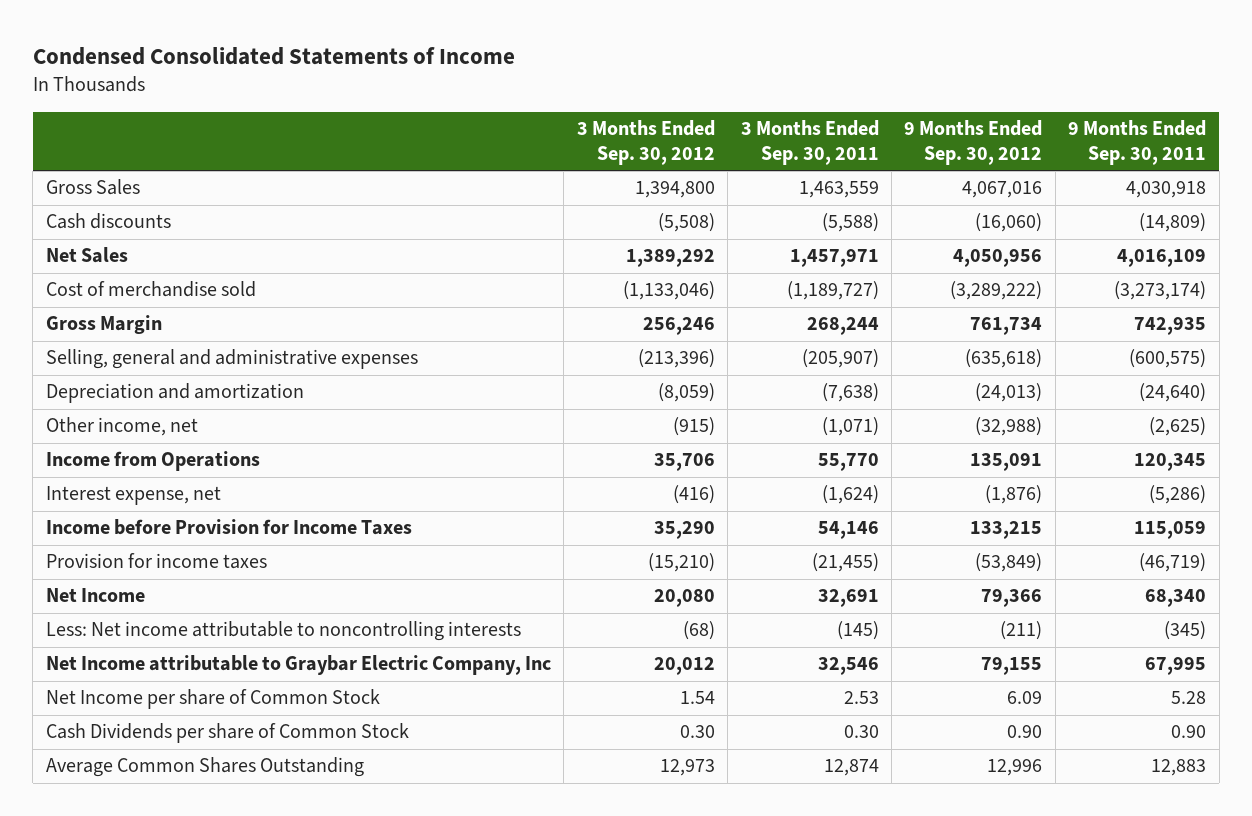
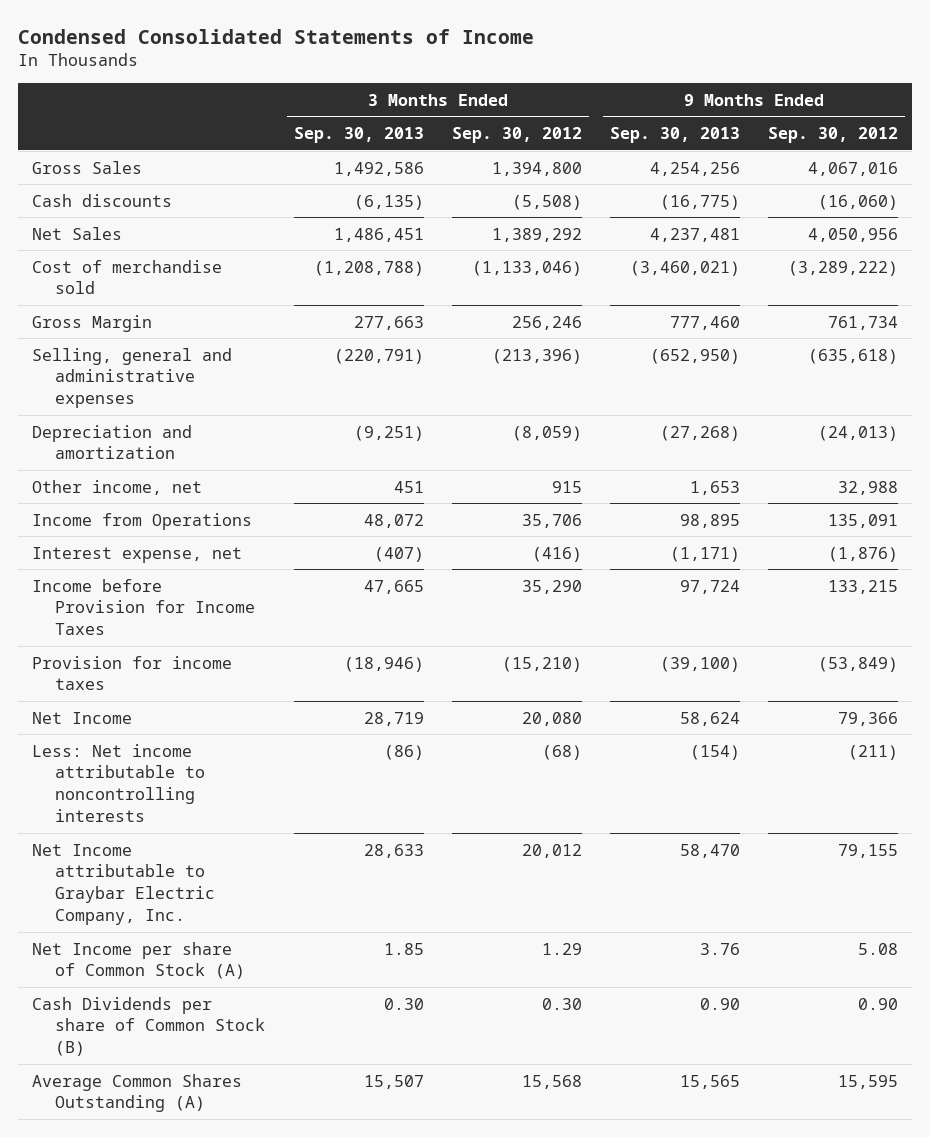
- | 3 Months Ended Sep. 30, 2012 | 3 Months Ended Sep. 30, 2011 | 9 Months Ended Sep. 30, 2012 | 9 Months Ended Sep. 30, 2011
+ | 3 Months Ended Sep. 30, 2013 | 3 Months Ended Sep. 30, 2012 | 9 Months Ended Sep. 30, 2013 | 9 Months Ended Sep. 30, 2012
- Other income, net | (915) | (1,071) | (32,988) | (2,625)
+ Other income, net | 451 | 915 | 1,653 | 32,988
- Net Income attributable to Graybar Electric Company, Inc | 20,012 | 32,546 | 79,155 | 67,995
- Net Income per share of Common Stock | 1.54 | 2.53 | 6.09 | 5.28
- Cash Dividends per share of Common Stock | 0.30 | 0.30 | 0.90 | 0.90
- Average Common Shares Outstanding | 12,973 | 12,874 | 12,996 | 12,883
+ Net Income attributable to Graybar Electric Company, Inc. | 28,633 | 20,012 | 58,470 | 79,155
+ Net Income per share of Common Stock (A) | 1.85 | 1.29 | 3.76 | 5.08
+ Cash Dividends per share of Common Stock (B) | 0.30 | 0.30 | 0.90 | 0.90
+ Average Common Shares Outstanding (A) | 15,507 | 15,568 | 15,565 | 15,595

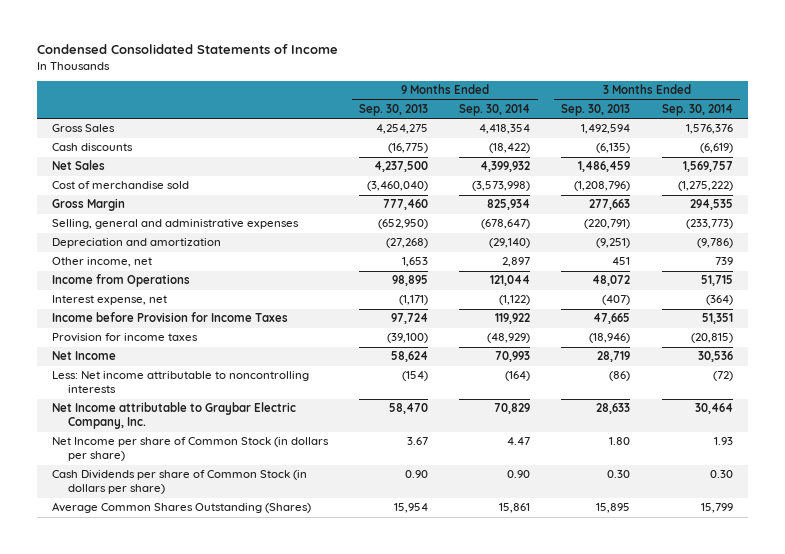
- | 3 Months Ended Sep. 30, 2013 | 3 Months Ended Sep. 30, 2012 | 9 Months Ended Sep. 30, 2013 | 9 Months Ended Sep. 30, 2012
+ | 9 Months Ended Sep. 30, 2013 | 9 Months Ended Sep. 30, 2014 | 3 Months Ended Sep. 30, 2013 | 3 Months Ended Sep. 30, 2014
- Gross Sales | 1,492,586 | 1,394,800 | 4,254,256 | 4,067,016
+ Gross Sales | 4,254,275 | 4,418,354 | 1,492,594 | 1,576,376
- Net Sales | 1,486,451 | 1,389,292 | 4,237,481 | 4,050,956
- Cost of merchandise sold | (1,208,788) | (1,133,046) | (3,460,021) | (3,289,222)
+ Net Sales | 4,237,500 | 4,399,932 | 1,486,459 | 1,569,757
+ Cost of merchandise sold | (3,460,040) | (3,573,998) | (1,208,796) | (1,275,222)
- Net Income per share of Common Stock (A) | 1.85 | 1.29 | 3.76 | 5.08
- Cash Dividends per share of Common Stock (B) | 0.30 | 0.30 | 0.90 | 0.90
- Average Common Shares Outstanding (A) | 15,507 | 15,568 | 15,565 | 15,595
+ Net Income per share of Common Stock (in dollars per share) | 3.67 | 4.47 | 1.80 | 1.93
+ Cash Dividends per share of Common Stock (in dollars per share) | 0.90 | 0.90 | 0.30 | 0.30
+ Average Common Shares Outstanding (Shares) | 15,954 | 15,861 | 15,895 | 15,799

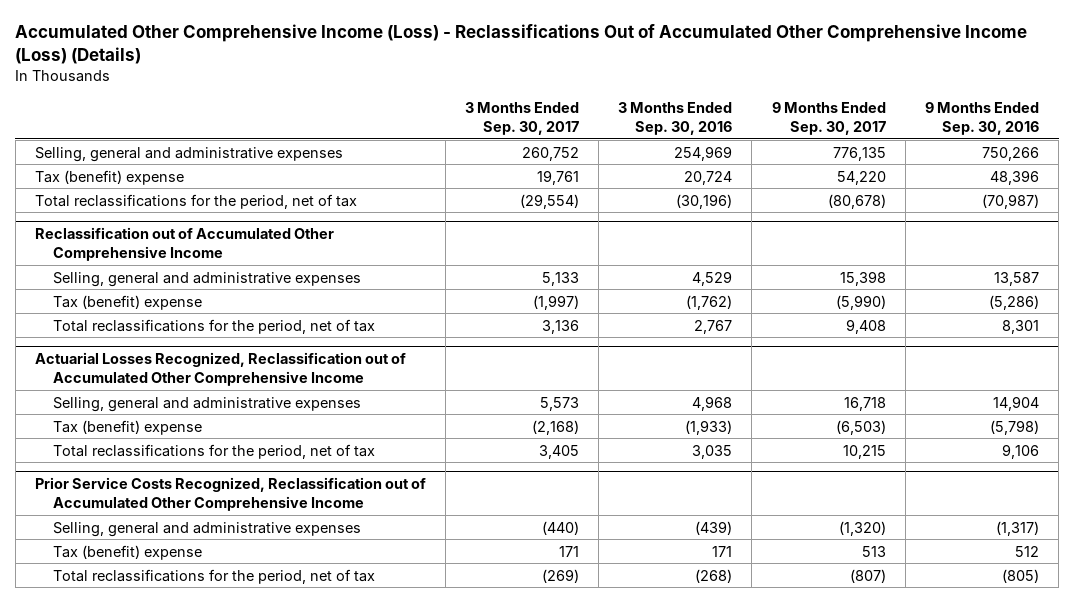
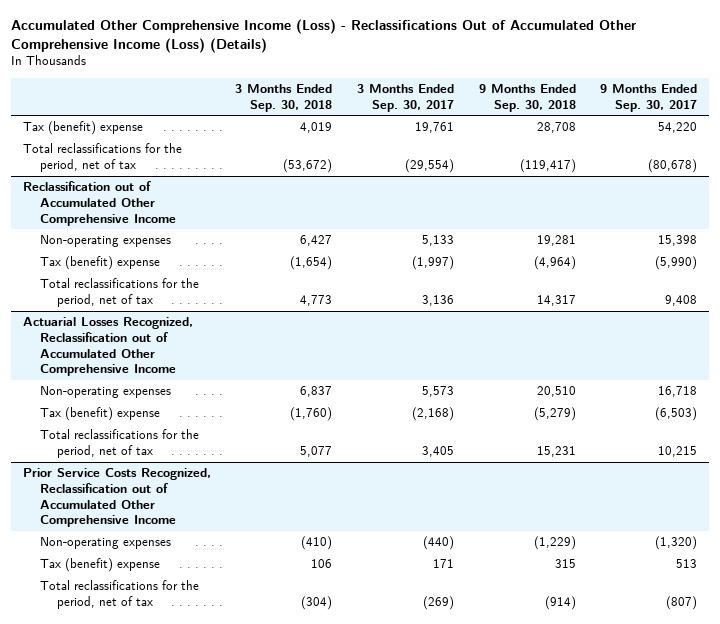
- | 3 Months Ended Sep. 30, 2017 | 3 Months Ended Sep. 30, 2016 | 9 Months Ended Sep. 30, 2017 | 9 Months Ended Sep. 30, 2016
+ | 3 Months Ended Sep. 30, 2018 | 3 Months Ended Sep. 30, 2017 | 9 Months Ended Sep. 30, 2018 | 9 Months Ended Sep. 30, 2017
- Selling, general and administrative expenses | 260,752 | 254,969 | 776,135 | 750,266
@ Reclassification out of Accumulated Other Comprehensive Income
- Selling, general and administrative expenses | 5,133 | 4,529 | 15,398 | 13,587
+ Non-operating expenses | 6,427 | 5,133 | 19,281 | 15,398
@ Actuarial Losses Recognized, Reclassification out of Accumulated Other Comprehensive Income
- Selling, general and administrative expenses | 5,573 | 4,968 | 16,718 | 14,904
+ Non-operating expenses | 6,837 | 5,573 | 20,510 | 16,718
@ Prior Service Costs Recognized, Reclassification out of Accumulated Other Comprehensive Income
- Selling, general and administrative expenses | (440) | (439) | (1,320) | (1,317)
+ Non-operating expenses | (410) | (440) | (1,229) | (1,320)

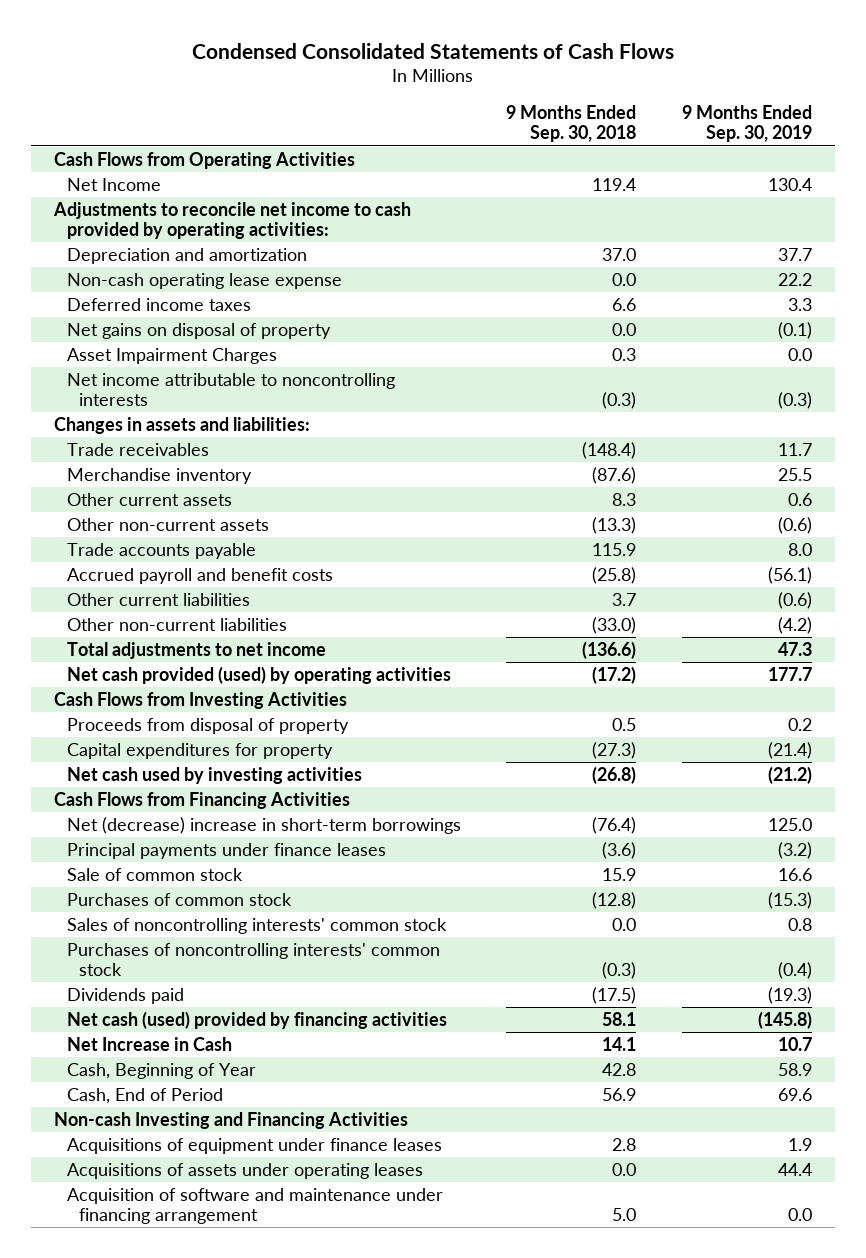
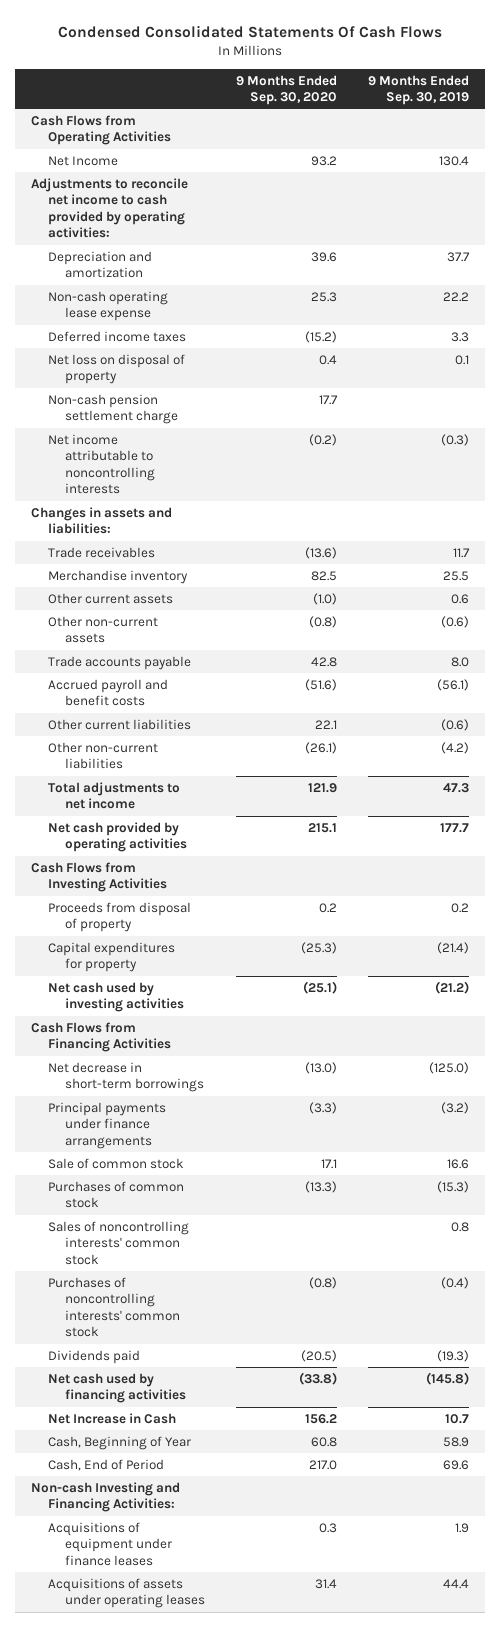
- Condensed Consolidated Statements of Cash Flows
+ Condensed Consolidated Statements Of Cash Flows
- | 9 Months Ended Sep. 30, 2018 | 9 Months Ended Sep. 30, 2019
+ | 9 Months Ended Sep. 30, 2020 | 9 Months Ended Sep. 30, 2019
- Net gains on disposal of property | 0.0 | (0.1)
- Asset Impairment Charges | 0.3 | 0.0
+ Net loss on disposal of property | 0.4 | 0.1
+ Non-cash pension settlement charge | 17.7 |
- Net cash provided (used) by operating activities | (17.2) | 177.7
+ Net cash provided by operating activities | 215.1 | 177.7
- Net (decrease) increase in short-term borrowings | (76.4) | 125.0
- Principal payments under finance leases | (3.6) | (3.2)
+ Net decrease in short-term borrowings | (13.0) | (125.0)
+ Principal payments under finance arrangements | (3.3) | (3.2)
- Net cash (used) provided by financing activities | 58.1 | (145.8)
+ Net cash used by financing activities | (33.8) | (145.8)
- Non-cash Investing and Financing Activities
+ Non-cash Investing and Financing Activities:
- Acquisition of software and maintenance under financing arrangement | 5.0 | 0.0

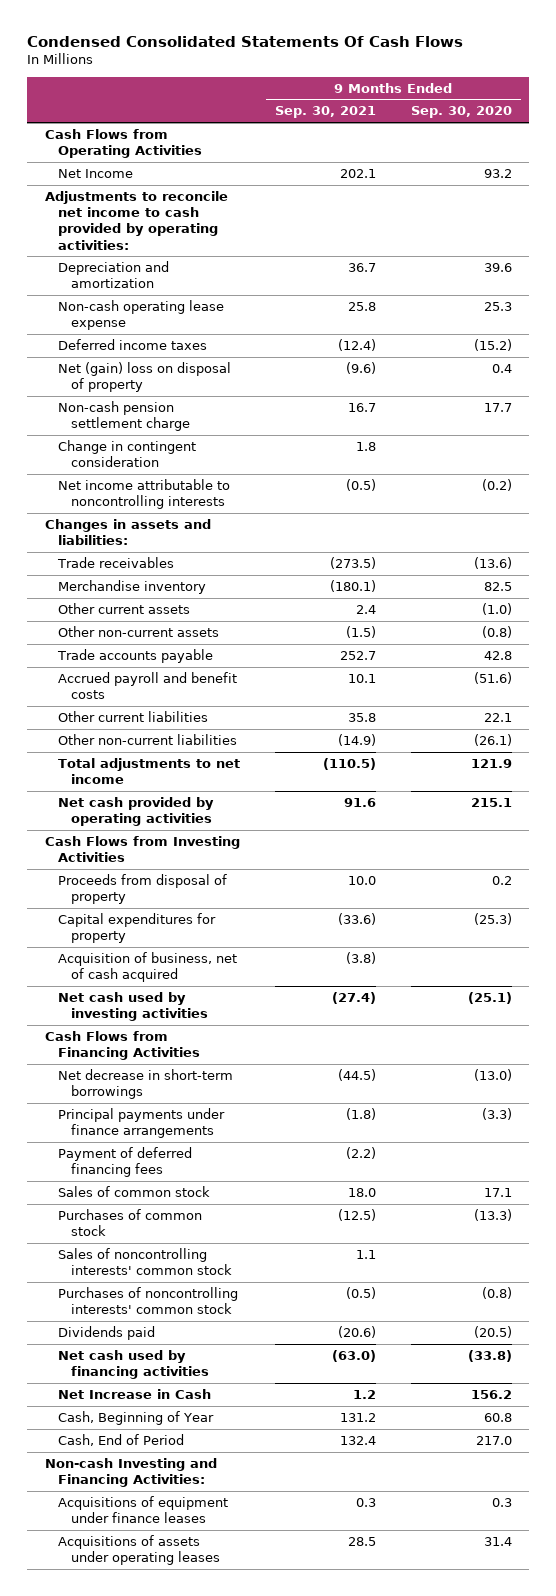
- | 9 Months Ended Sep. 30, 2020 | 9 Months Ended Sep. 30, 2019
+ | 9 Months Ended Sep. 30, 2021 | 9 Months Ended Sep. 30, 2020
- Net loss on disposal of property | 0.4 | 0.1
+ Net (gain) loss on disposal of property | (9.6) | 0.4
+ Change in contingent consideration | 1.8 |
+ Acquisition of business, net of cash acquired | (3.8) |
- Sale of common stock | 17.1 | 16.6
+ Payment of deferred financing fees | (2.2) |
+ Sales of common stock | 18.0 | 17.1

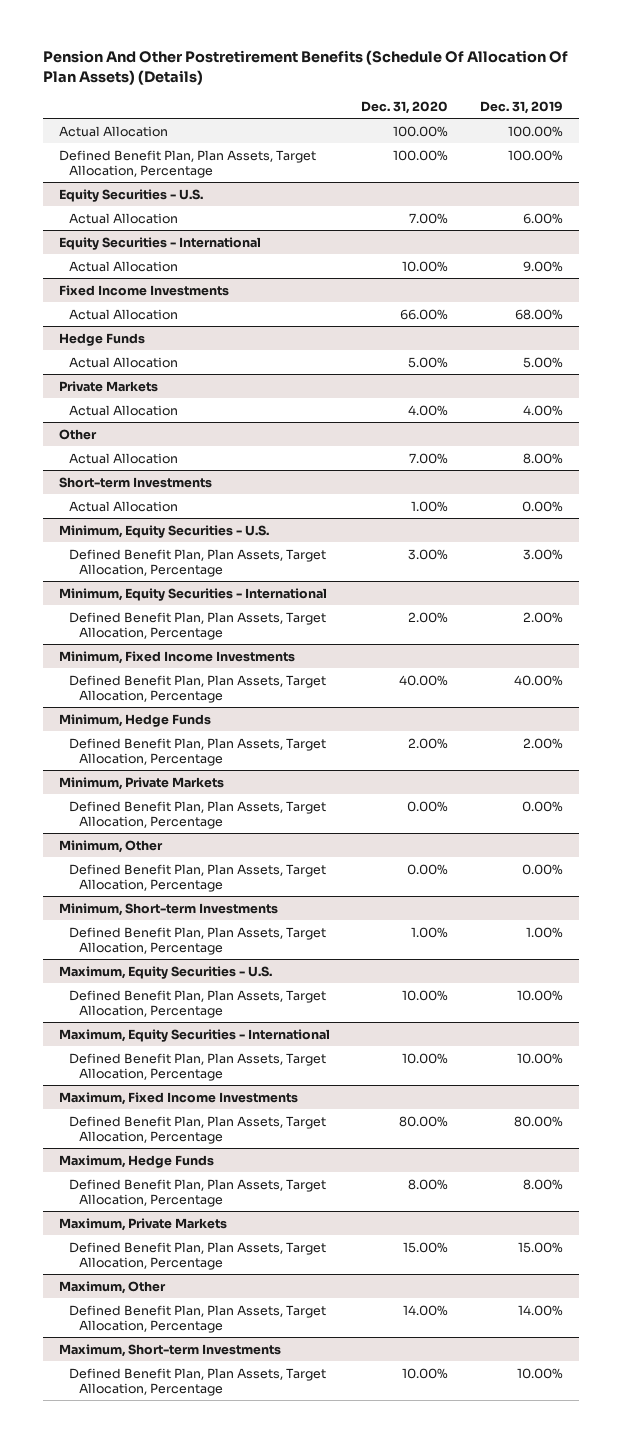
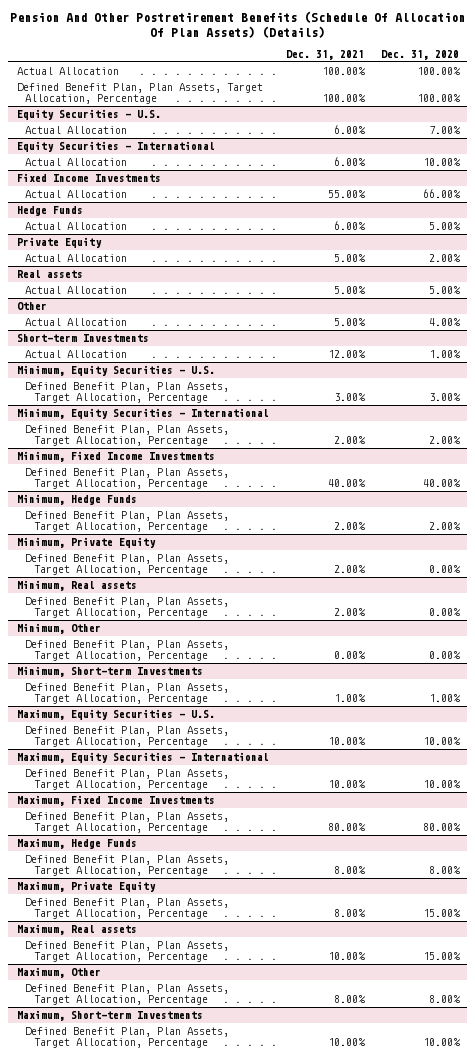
- | Dec. 31, 2020 | Dec. 31, 2019
+ | Dec. 31, 2021 | Dec. 31, 2020
- Private Markets
- Actual Allocation | 4.00% | 4.00%
+ Private Equity
+ Actual Allocation | 5.00% | 2.00%
+ Real assets
+ Actual Allocation | 5.00% | 5.00%
@ Other
- Actual Allocation | 7.00% | 8.00%
+ Actual Allocation | 5.00% | 4.00%
- Minimum, Private Markets
+ Minimum, Private Equity
+ Minimum, Real assets
+ Defined Benefit Plan, Plan Assets, Target Allocation, Percentage | 2.00% | 0.00%
- Maximum, Private Markets
+ Maximum, Private Equity
+ Maximum, Real assets
+ Defined Benefit Plan, Plan Assets, Target Allocation, Percentage | 10.00% | 15.00%
@ Maximum, Other
- Defined Benefit Plan, Plan Assets, Target Allocation, Percentage | 14.00% | 14.00%
+ Defined Benefit Plan, Plan Assets, Target Allocation, Percentage | 8.00% | 8.00%

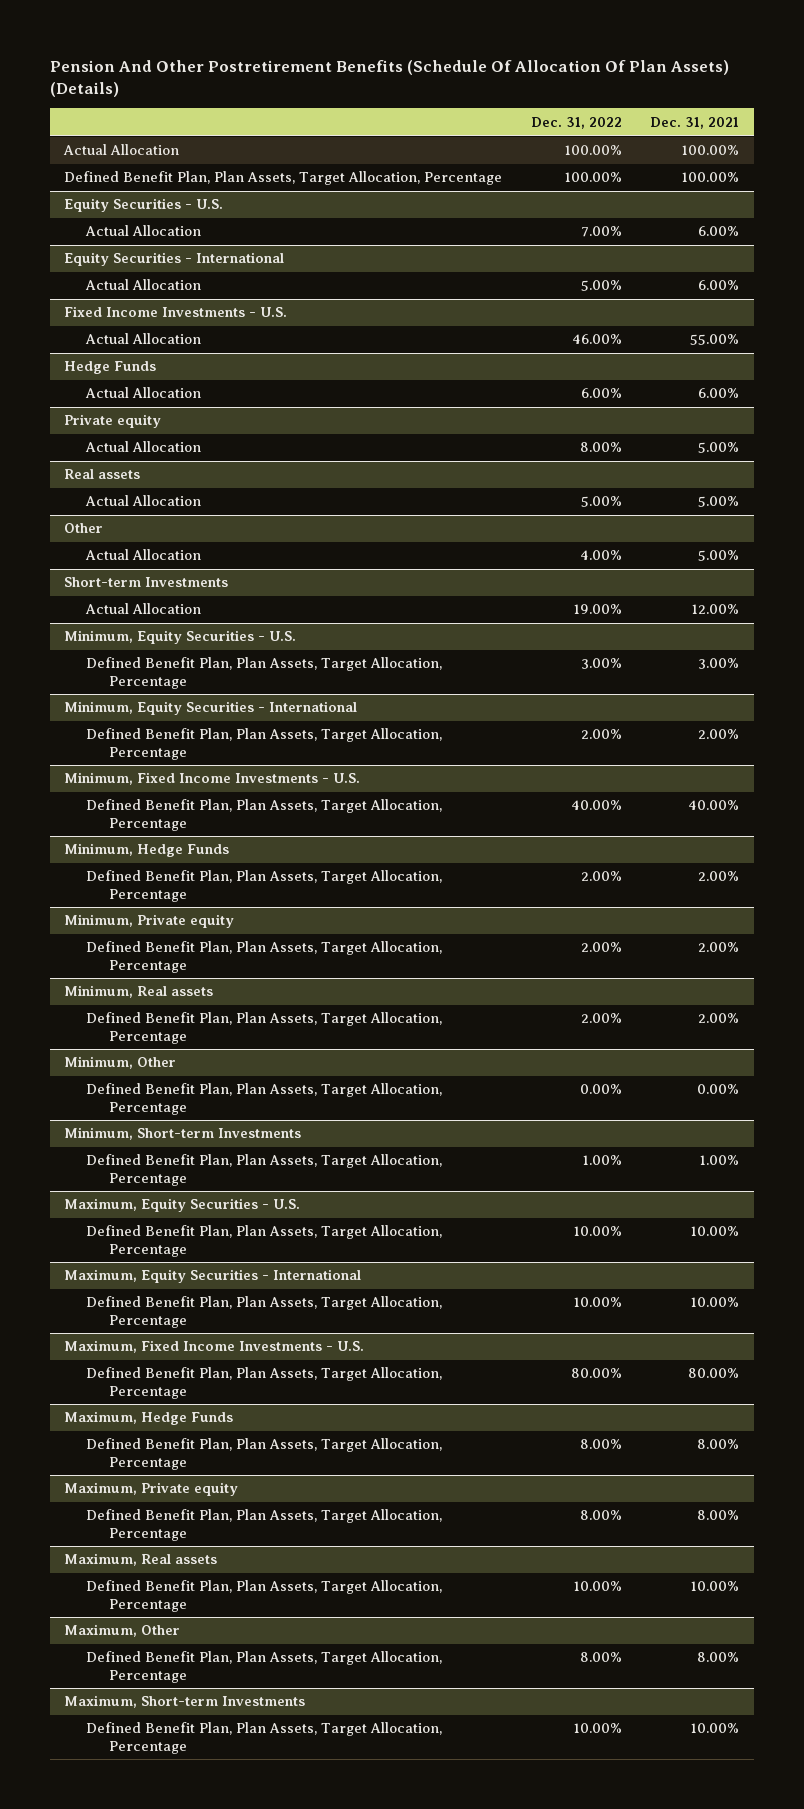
- | Dec. 31, 2021 | Dec. 31, 2020
+ | Dec. 31, 2022 | Dec. 31, 2021
- Fixed Income Investments
+ Fixed Income Investments - U.S.
- Private Equity
+ Private equity
- Minimum, Fixed Income Investments
+ Minimum, Fixed Income Investments - U.S.
- Minimum, Private Equity
+ Minimum, Private equity
- Maximum, Fixed Income Investments
+ Maximum, Fixed Income Investments - U.S.
- Maximum, Private Equity
+ Maximum, Private equity

